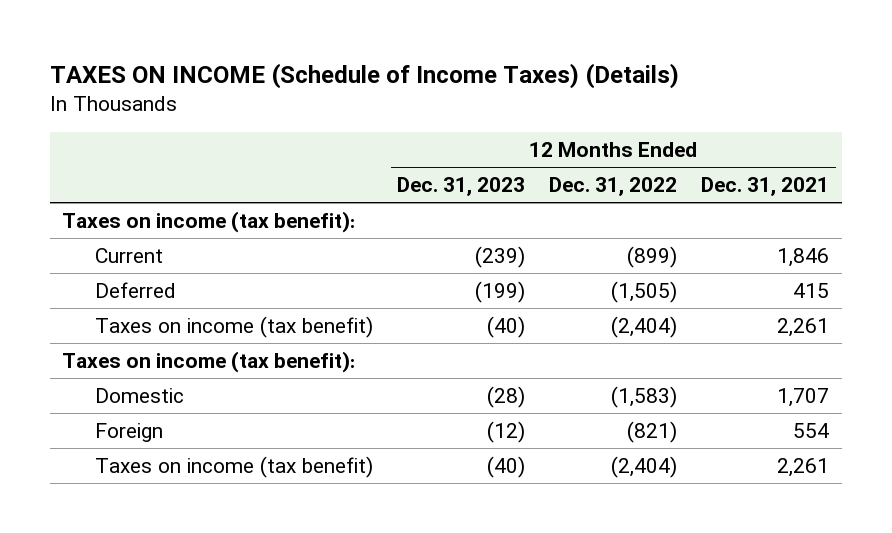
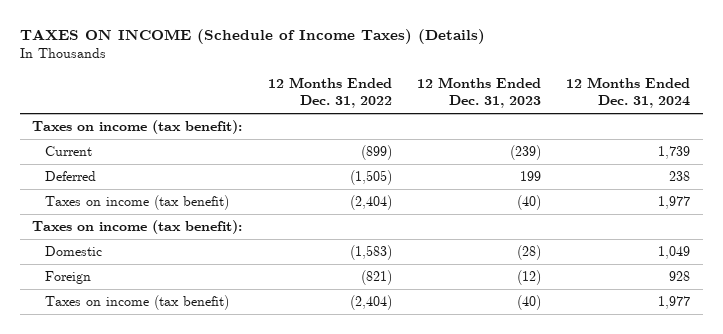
- | 12 Months Ended Dec. 31, 2023 | 12 Months Ended Dec. 31, 2022 | 12 Months Ended Dec. 31, 2021
+ | 12 Months Ended Dec. 31, 2022 | 12 Months Ended Dec. 31, 2023 | 12 Months Ended Dec. 31, 2024
- Deferred | (199) | (1,505) | 415
+ Deferred | (1,505) | 199 | 238

